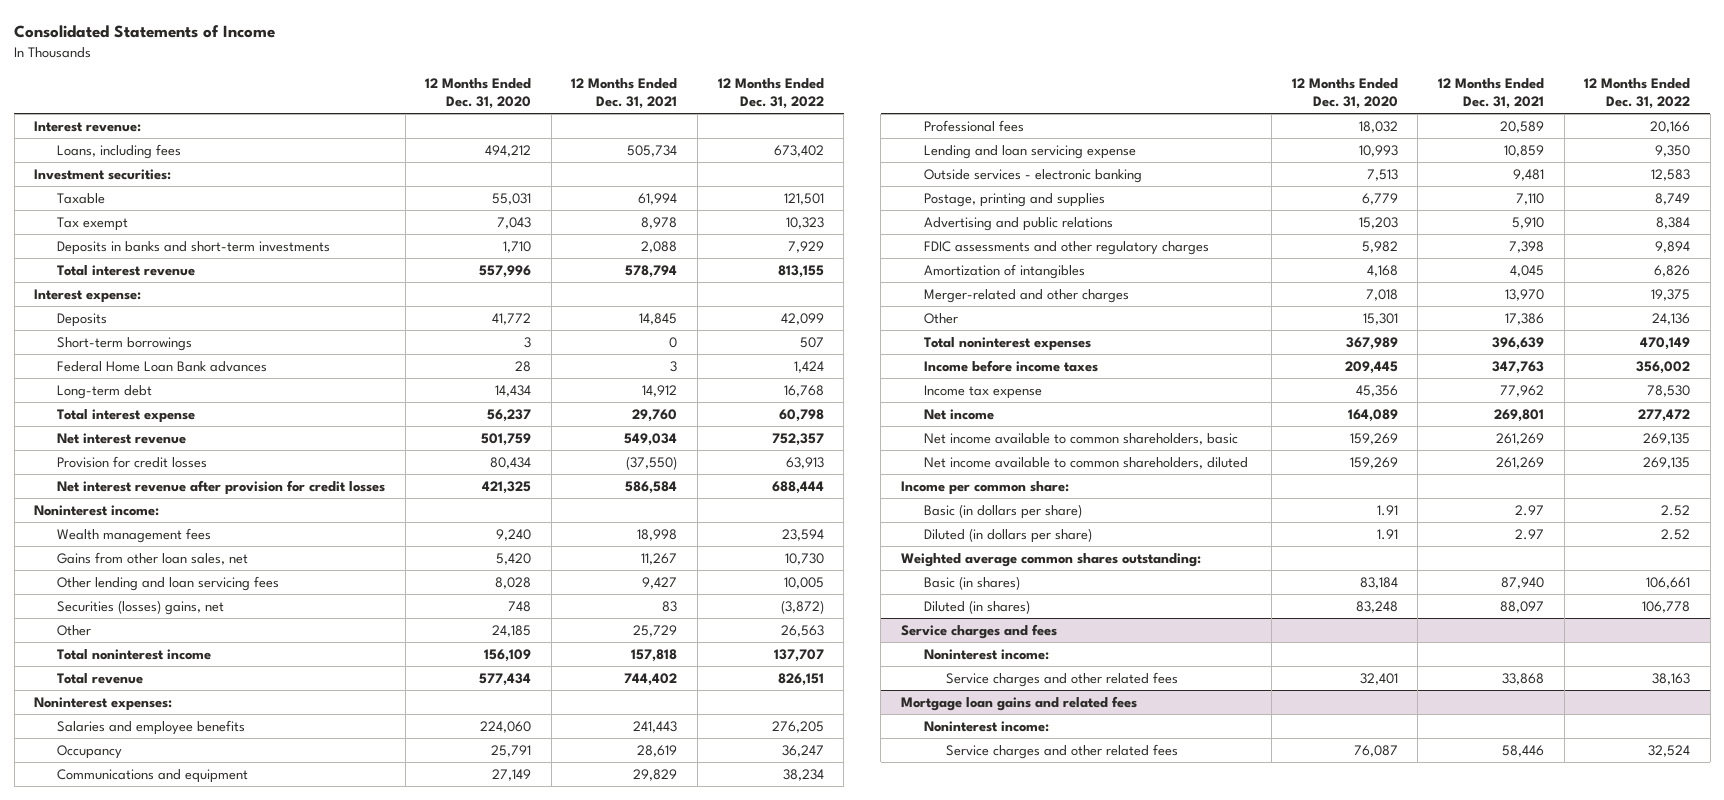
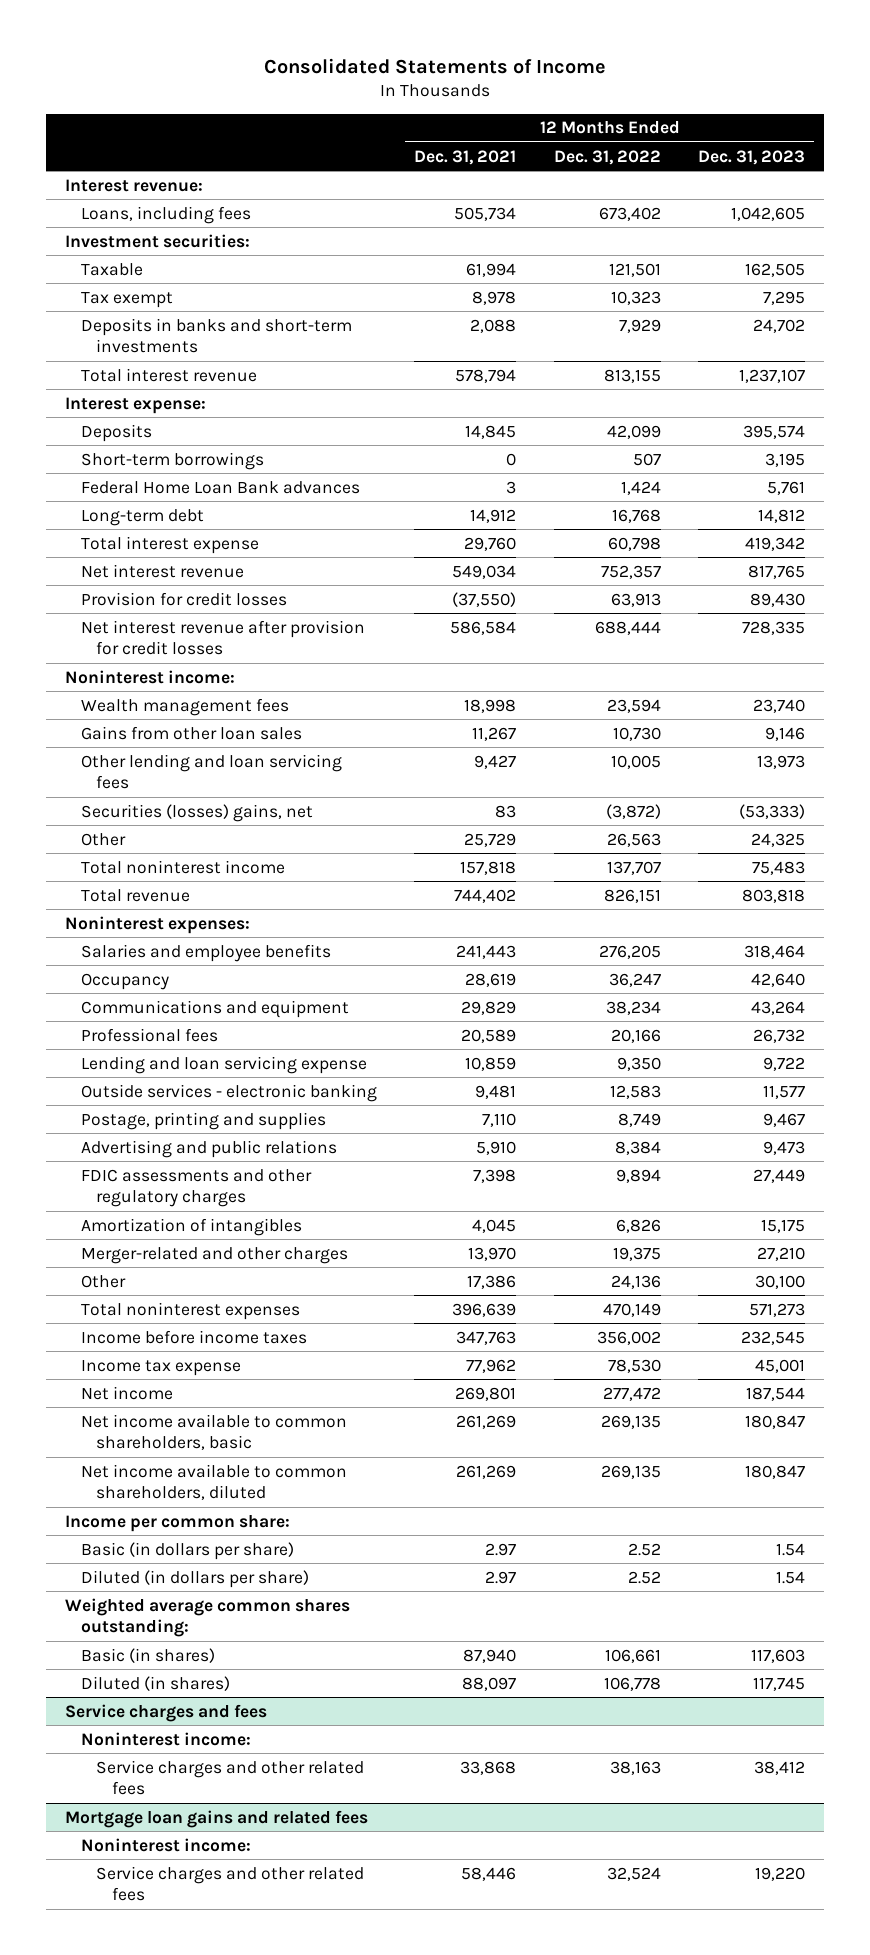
- | 12 Months Ended Dec. 31, 2020 | 12 Months Ended Dec. 31, 2021 | 12 Months Ended Dec. 31, 2022
+ | 12 Months Ended Dec. 31, 2021 | 12 Months Ended Dec. 31, 2022 | 12 Months Ended Dec. 31, 2023
- Gains from other loan sales, net | 5,420 | 11,267 | 10,730
+ Gains from other loan sales | 11,267 | 10,730 | 9,146

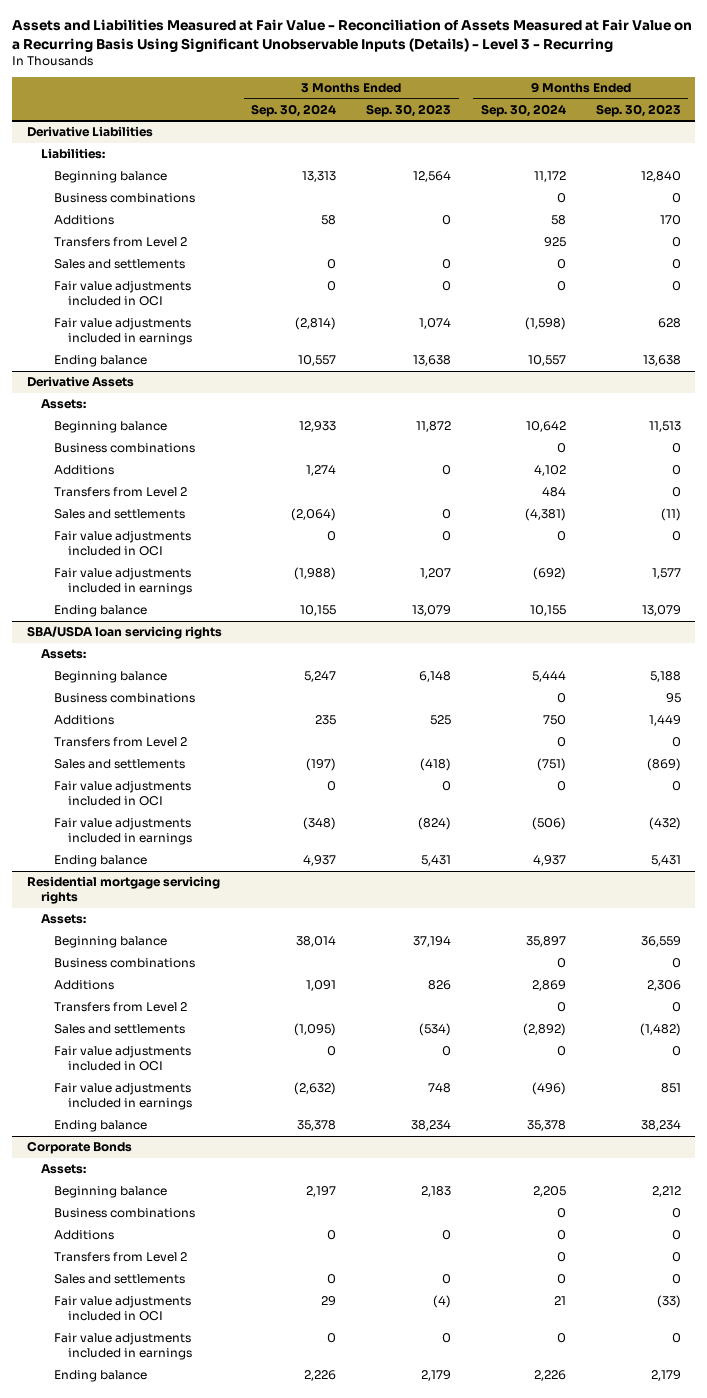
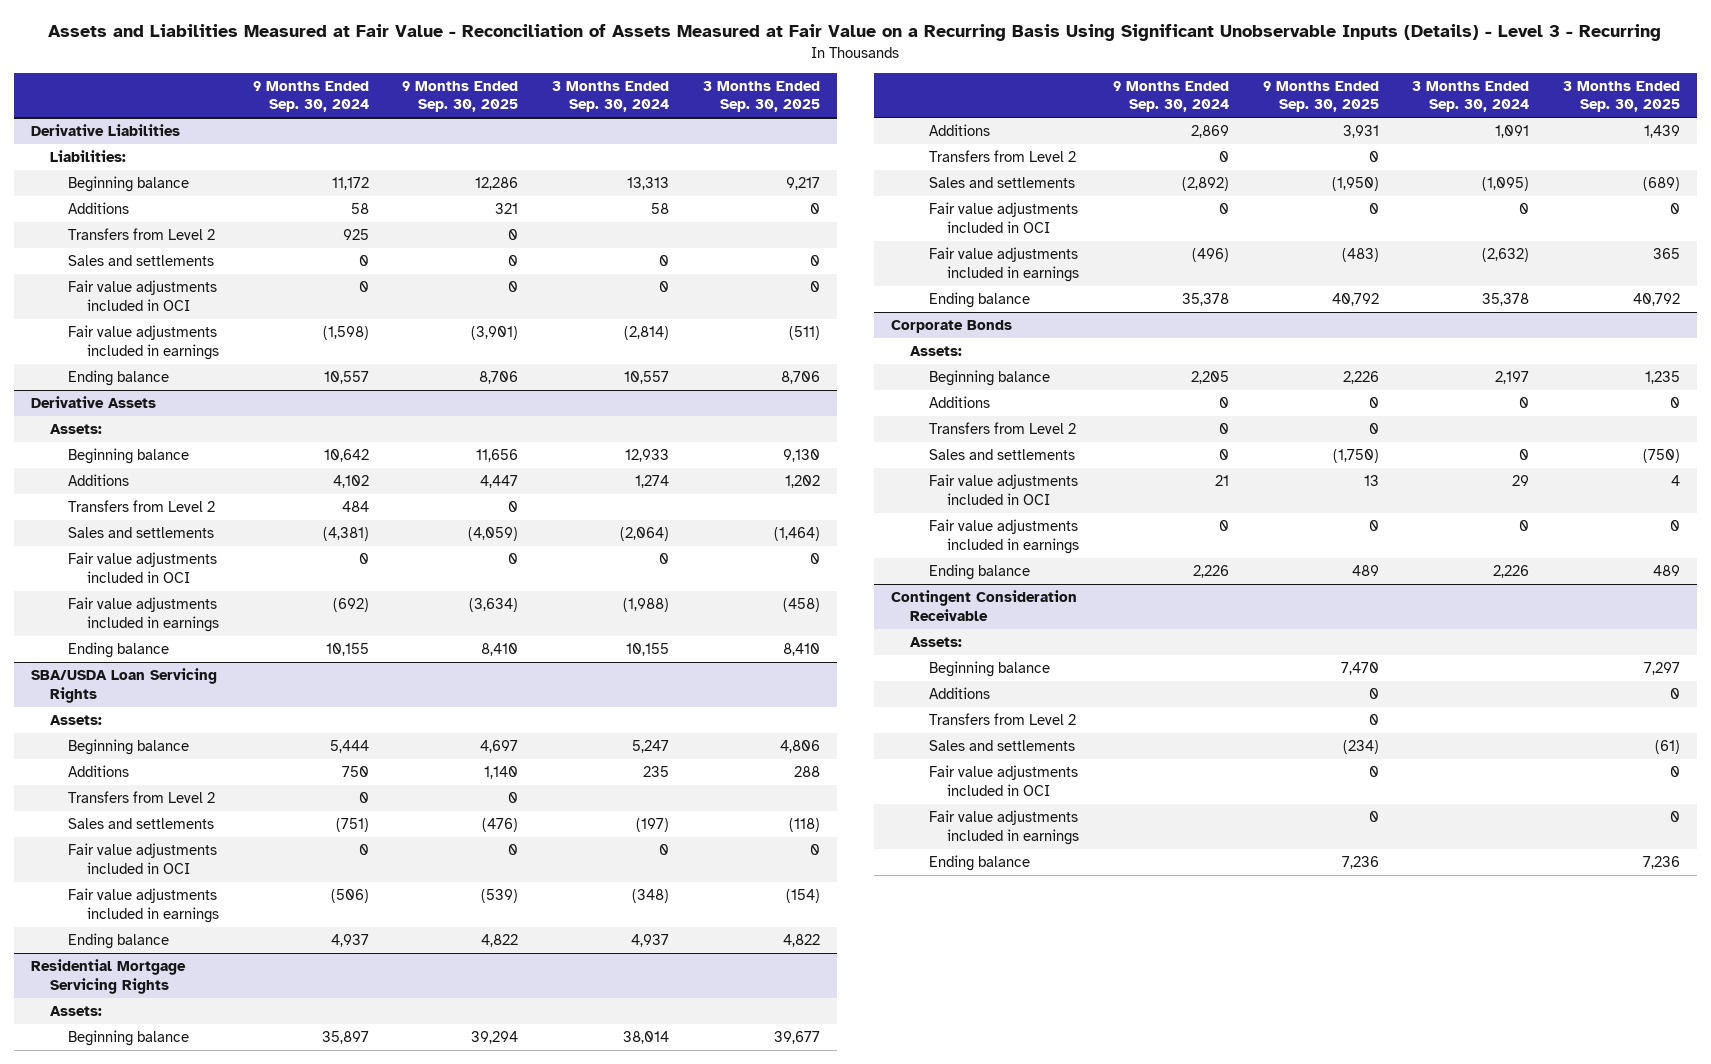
- | 3 Months Ended Sep. 30, 2024 | 3 Months Ended Sep. 30, 2023 | 9 Months Ended Sep. 30, 2024 | 9 Months Ended Sep. 30, 2023
+ | 9 Months Ended Sep. 30, 2024 | 9 Months Ended Sep. 30, 2025 | 3 Months Ended Sep. 30, 2024 | 3 Months Ended Sep. 30, 2025
@ Derivative Liabilities
- Business combinations | | | 0 | 0
@ Derivative Assets
- Business combinations | | | 0 | 0
- SBA/USDA loan servicing rights
+ SBA/USDA Loan Servicing Rights
- Business combinations | | | 0 | 95
- Residential mortgage servicing rights
+ Residential Mortgage Servicing Rights
- Business combinations | | | 0 | 0
@ Corporate Bonds
- Business combinations | | | 0 | 0
+ Contingent Consideration Receivable
+ Assets:
+ Beginning balance | | 7,470 | | 7,297
+ Additions | | 0 | | 0
+ Transfers from Level 2 | | 0 | |
+ Sales and settlements | | (234) | | (61)
+ Fair value adjustments included in OCI | | 0 | | 0
+ Fair value adjustments included in earnings | | 0 | | 0
+ Ending balance | | 7,236 | | 7,236

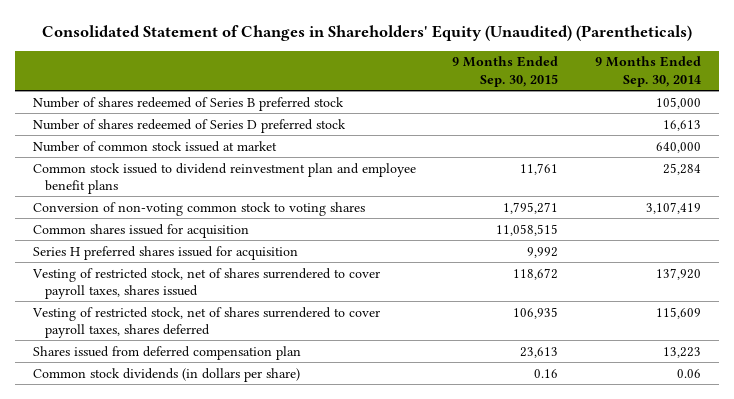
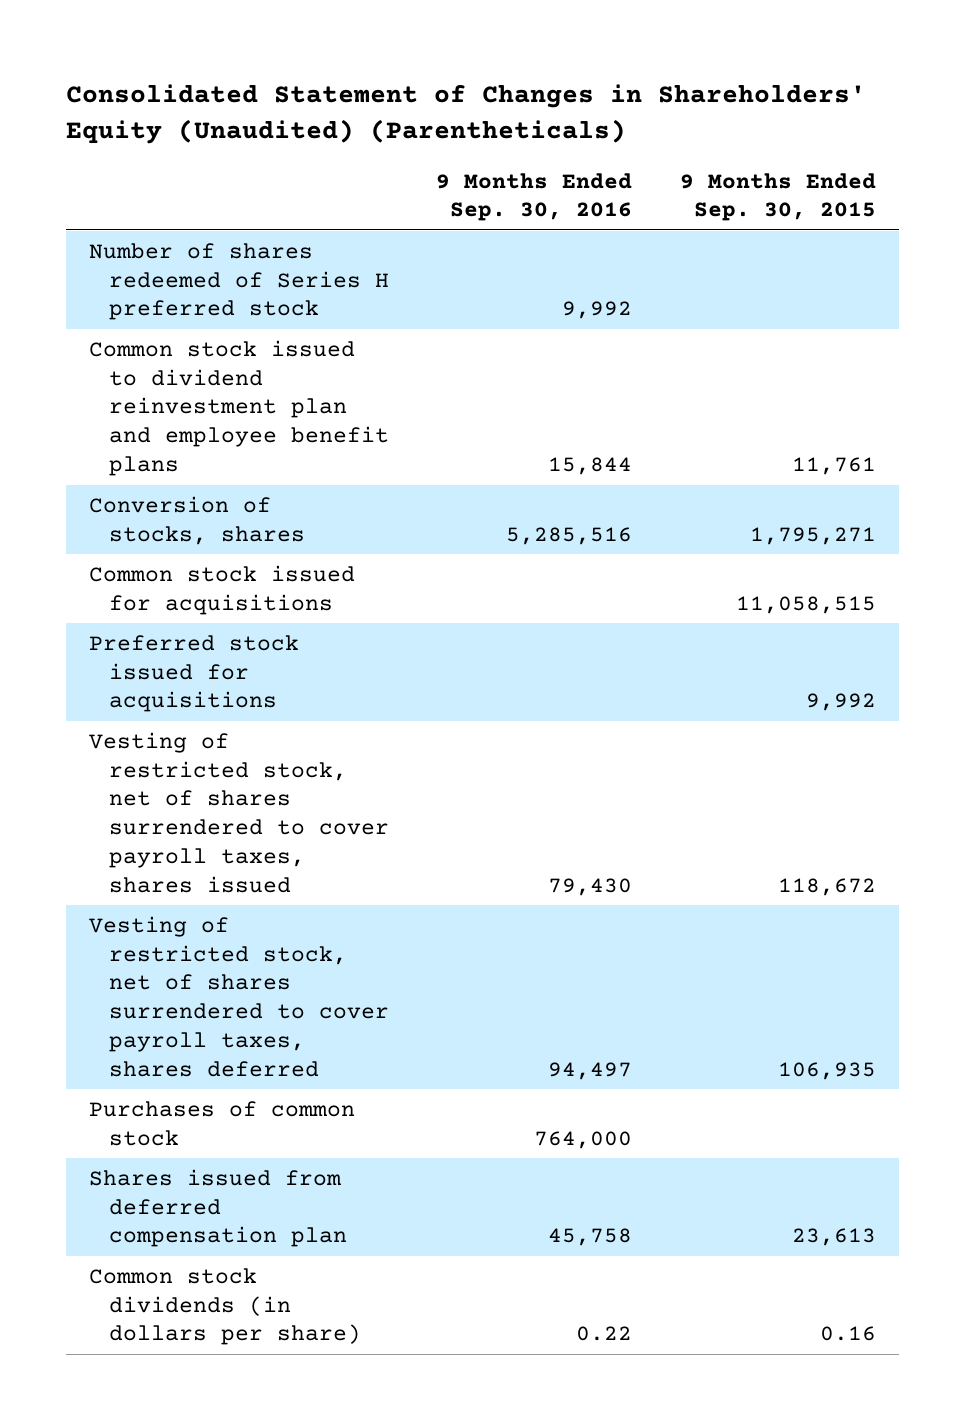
- | 9 Months Ended Sep. 30, 2015 | 9 Months Ended Sep. 30, 2014
+ | 9 Months Ended Sep. 30, 2016 | 9 Months Ended Sep. 30, 2015
- Number of shares redeemed of Series B preferred stock | | 105,000
- Number of shares redeemed of Series D preferred stock | | 16,613
- Number of common stock issued at market | | 640,000
+ Number of shares redeemed of Series H preferred stock | 9,992 |
- Conversion of non-voting common stock to voting shares | 1,795,271 | 3,107,419
- Common shares issued for acquisition | 11,058,515 |
- Series H preferred shares issued for acquisition | 9,992 |
+ Conversion of stocks, shares | 5,285,516 | 1,795,271
+ Common stock issued for acquisitions | | 11,058,515
+ Preferred stock issued for acquisitions | | 9,992
+ Purchases of common stock | 764,000 |

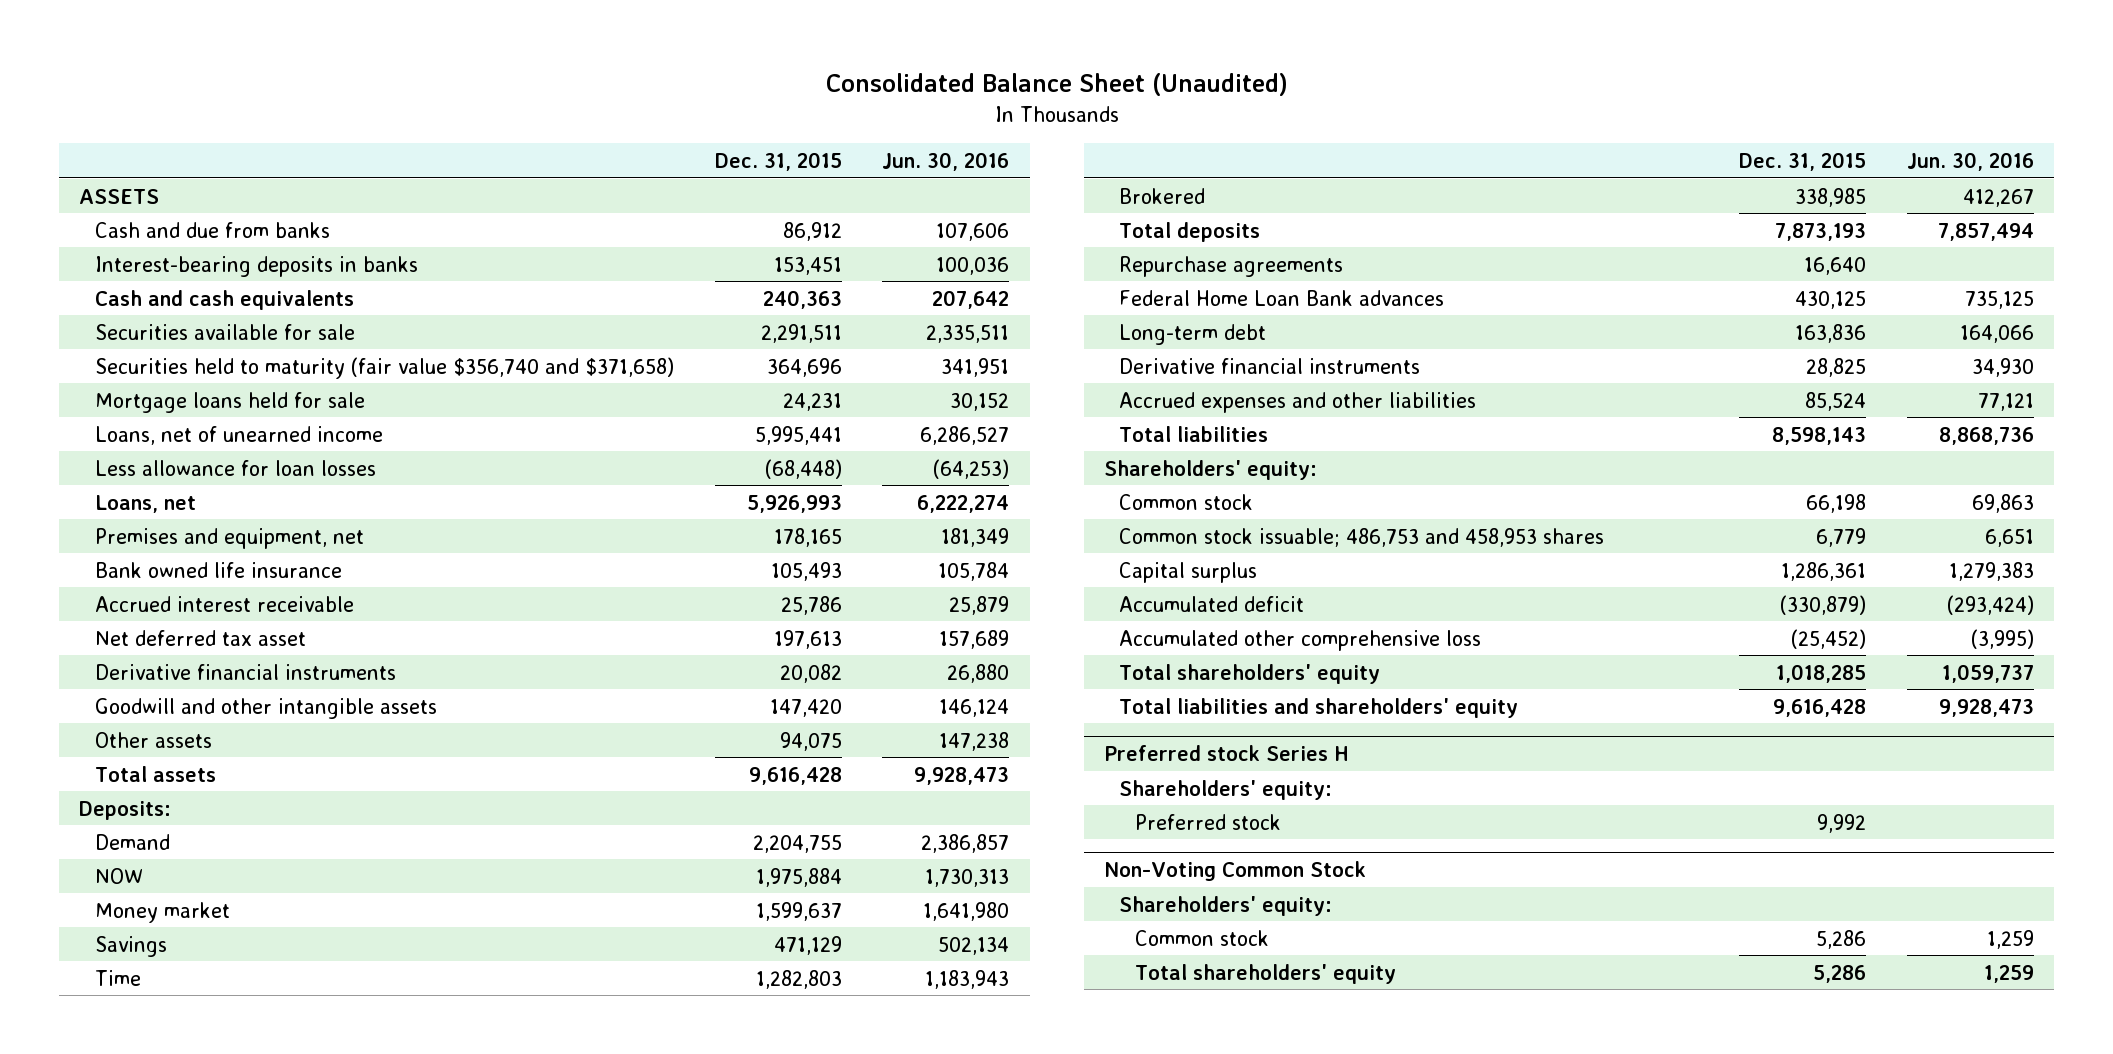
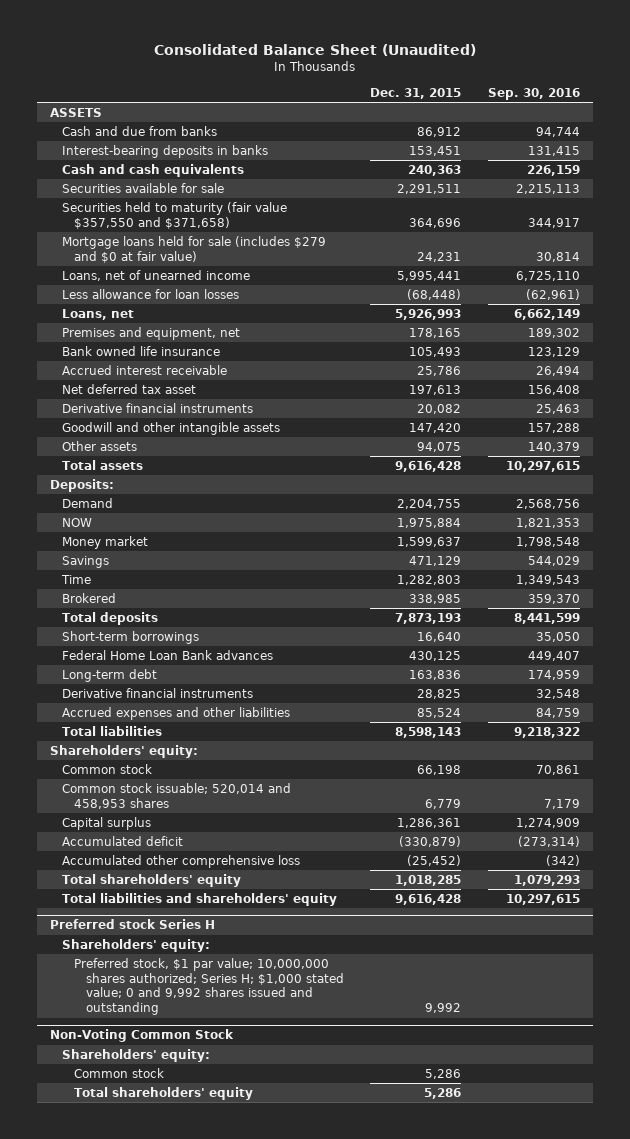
- | Dec. 31, 2015 | Jun. 30, 2016
+ | Dec. 31, 2015 | Sep. 30, 2016
- Securities held to maturity (fair value $356,740 and $371,658) | 364,696 | 341,951
- Mortgage loans held for sale | 24,231 | 30,152
+ Securities held to maturity (fair value $357,550 and $371,658) | 364,696 | 344,917
+ Mortgage loans held for sale (includes $279 and $0 at fair value) | 24,231 | 30,814
- Repurchase agreements | 16,640 |
+ Short-term borrowings | 16,640 | 35,050
- Common stock issuable; 486,753 and 458,953 shares | 6,779 | 6,651
+ Common stock issuable; 520,014 and 458,953 shares | 6,779 | 7,179
@ Preferred stock Series H
- Preferred stock | 9,992 |
+ Preferred stock, $1 par value; 10,000,000 shares authorized; Series H; $1,000 stated value; 0 and 9,992 shares issued and outstanding | 9,992 |

